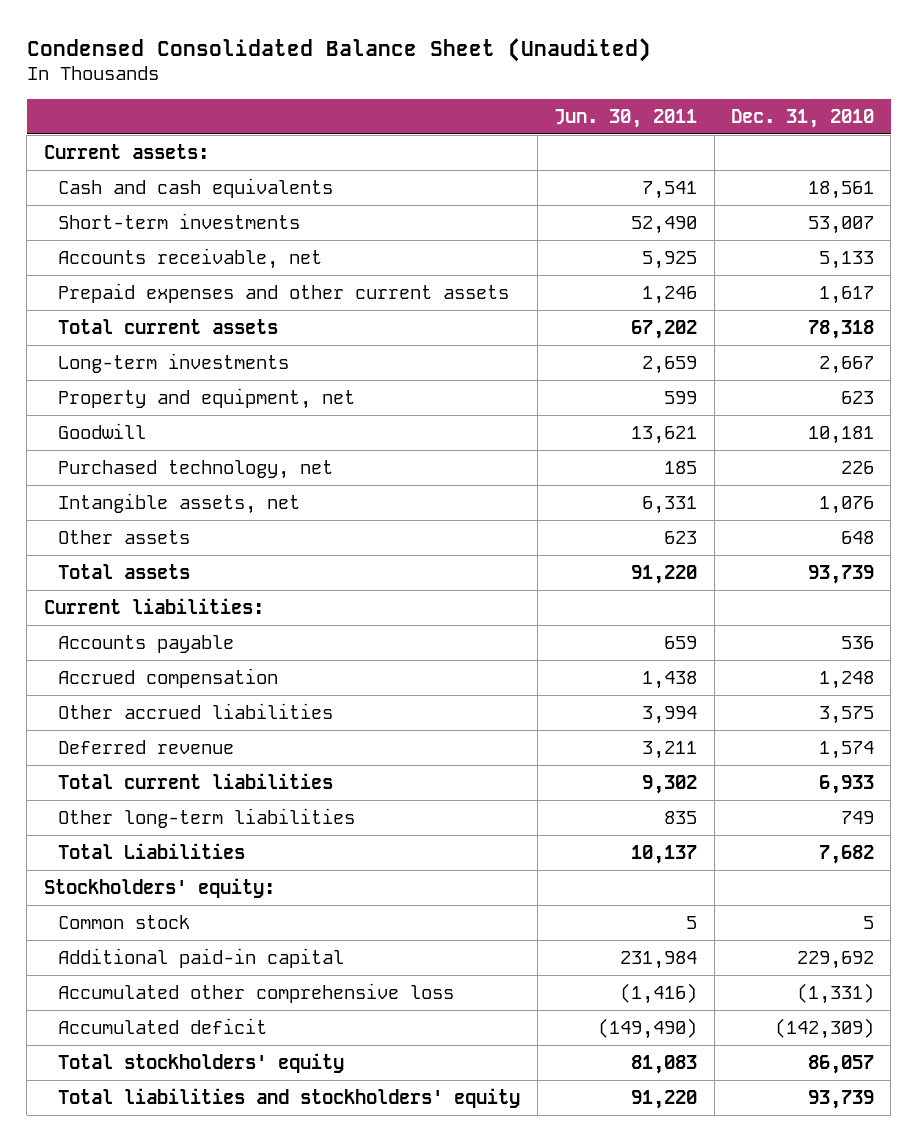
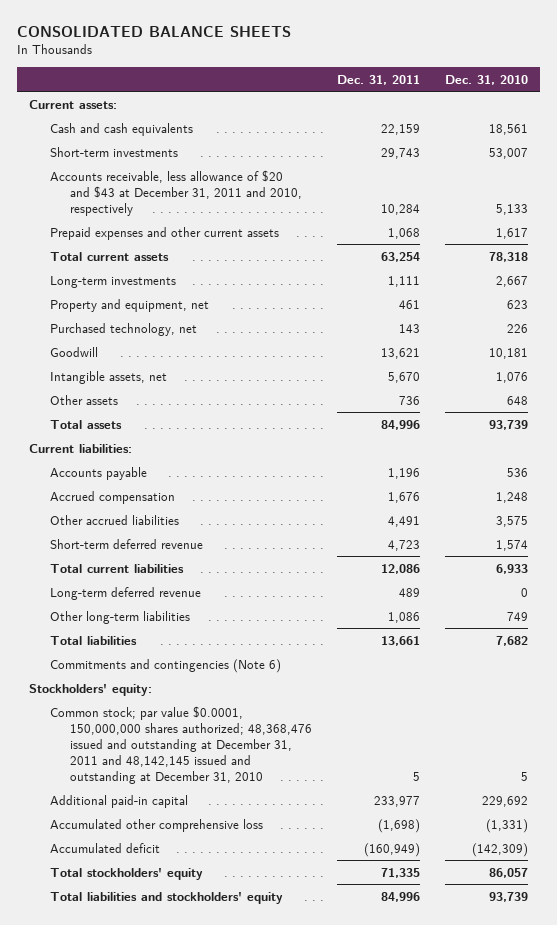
- Condensed Consolidated Balance Sheet (Unaudited)
+ CONSOLIDATED BALANCE SHEETS
- | Jun. 30, 2011 | Dec. 31, 2010
+ | Dec. 31, 2011 | Dec. 31, 2010
- Accounts receivable, net | 5,925 | 5,133
+ Accounts receivable, less allowance of $20 and $43 at December 31, 2011 and 2010, respectively | 10,284 | 5,133
moved down: Goodwill | 13,621 | 10,181
- Deferred revenue | 3,211 | 1,574
+ Short-term deferred revenue | 4,723 | 1,574
+ Long-term deferred revenue | 489 | 0
- Total Liabilities | 10,137 | 7,682
+ Total liabilities | 13,661 | 7,682
+ Commitments and contingencies (Note 6)
- Common stock | 5 | 5
+ Common stock; par value $0.0001, 150,000,000 shares authorized; 48,368,476 issued and outstanding at December 31, 2011 and 48,142,145 issued and outstanding at December 31, 2010 | 5 | 5

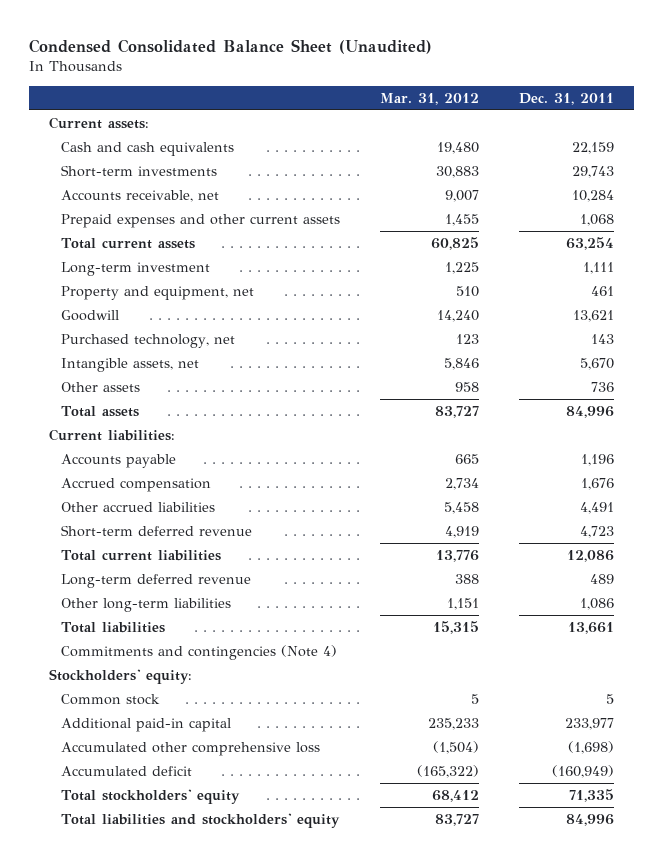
- CONSOLIDATED BALANCE SHEETS
+ Condensed Consolidated Balance Sheet (Unaudited)
- | Dec. 31, 2011 | Dec. 31, 2010
+ | Mar. 31, 2012 | Dec. 31, 2011
- Accounts receivable, less allowance of $20 and $43 at December 31, 2011 and 2010, respectively | 10,284 | 5,133
+ Accounts receivable, net | 9,007 | 10,284
- Long-term investments | 1,111 | 2,667
+ Long-term investment | 1,225 | 1,111
moved down: Purchased technology, net | 123 | 143
- Commitments and contingencies (Note 6)
+ Commitments and contingencies (Note 4)
- Common stock; par value $0.0001, 150,000,000 shares authorized; 48,368,476 issued and outstanding at December 31, 2011 and 48,142,145 issued and outstanding at December 31, 2010 | 5 | 5
+ Common stock | 5 | 5

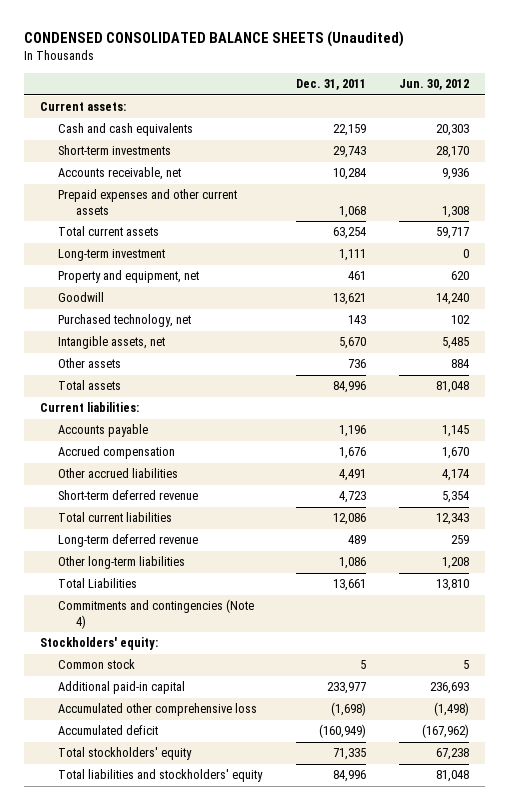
- Condensed Consolidated Balance Sheet (Unaudited)
+ CONDENSED CONSOLIDATED BALANCE SHEETS (Unaudited)
- | Mar. 31, 2012 | Dec. 31, 2011
+ | Dec. 31, 2011 | Jun. 30, 2012
- Total liabilities | 15,315 | 13,661
+ Total Liabilities | 13,661 | 13,810

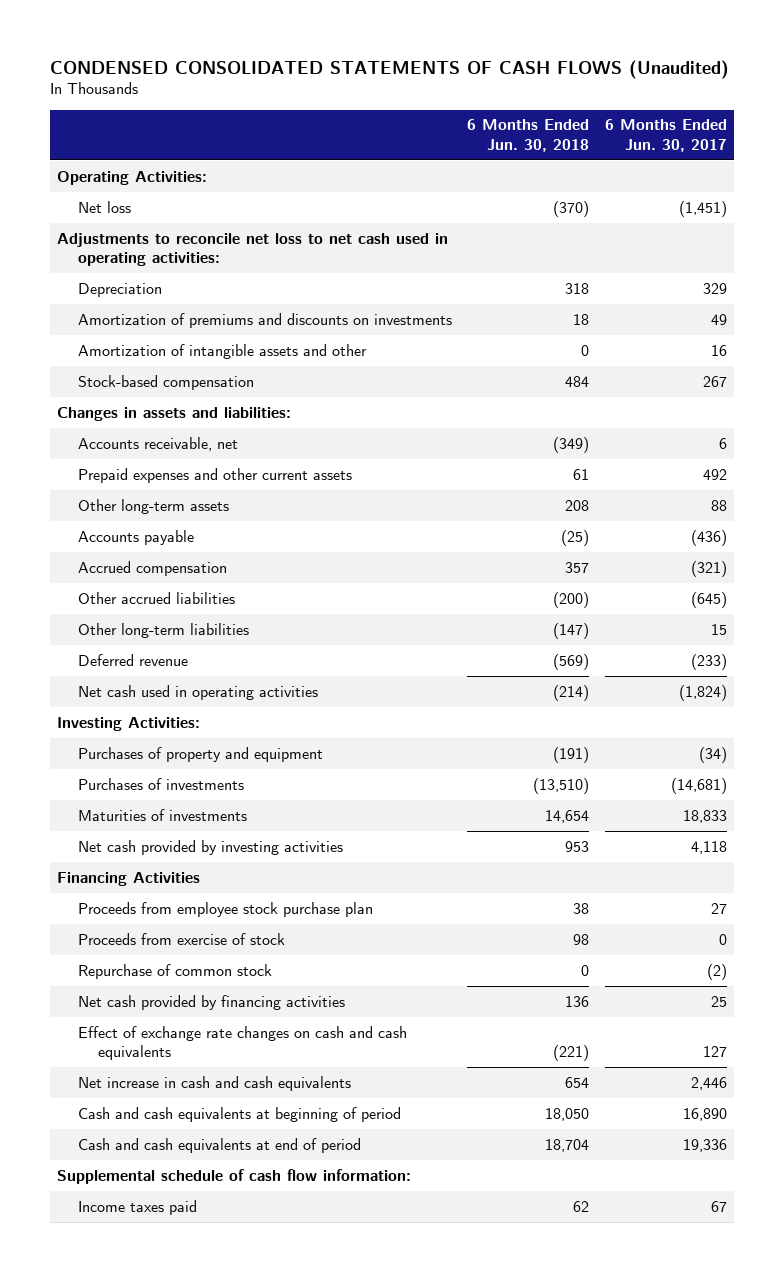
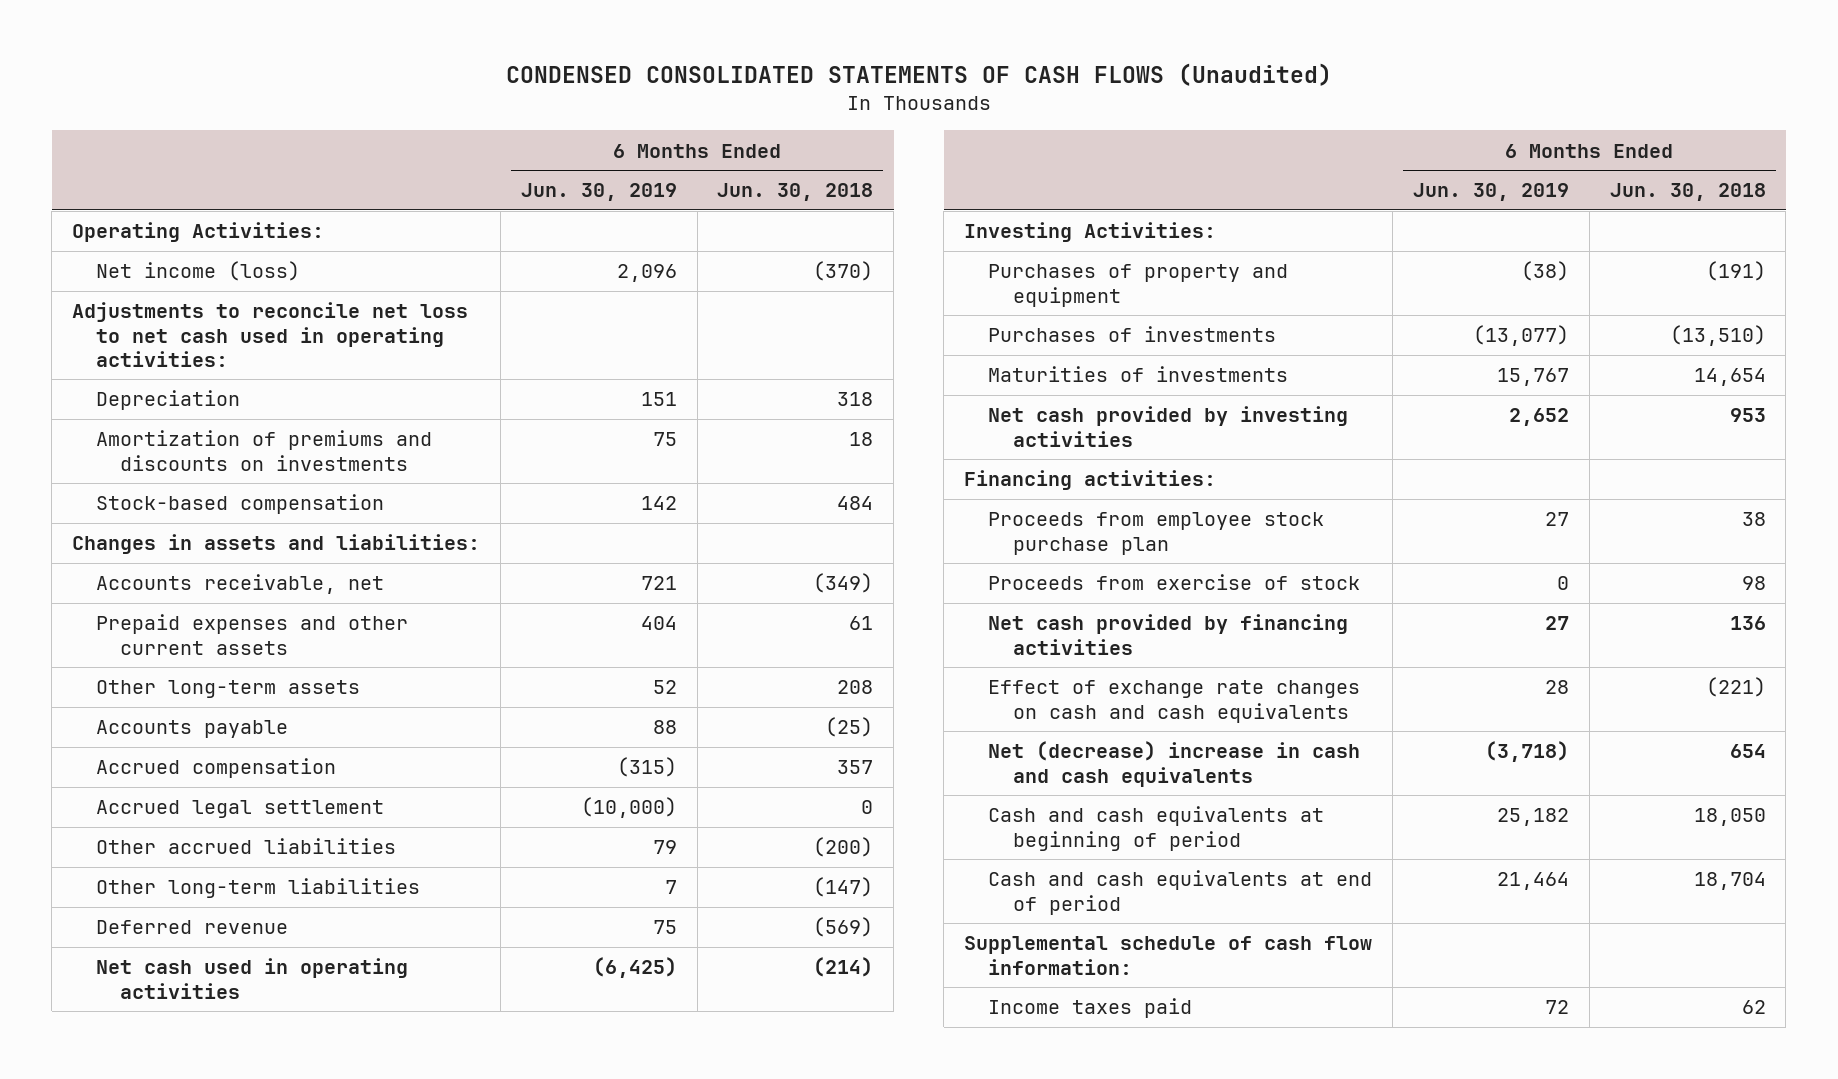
- | 6 Months Ended Jun. 30, 2018 | 6 Months Ended Jun. 30, 2017
+ | 6 Months Ended Jun. 30, 2019 | 6 Months Ended Jun. 30, 2018
- Net loss | (370) | (1,451)
+ Net income (loss) | 2,096 | (370)
- Amortization of intangible assets and other | 0 | 16
+ Accrued legal settlement | (10,000) | 0
- Financing Activities
+ Financing activities:
- Repurchase of common stock | 0 | (2)
- Net increase in cash and cash equivalents | 654 | 2,446
+ Net (decrease) increase in cash and cash equivalents | (3,718) | 654

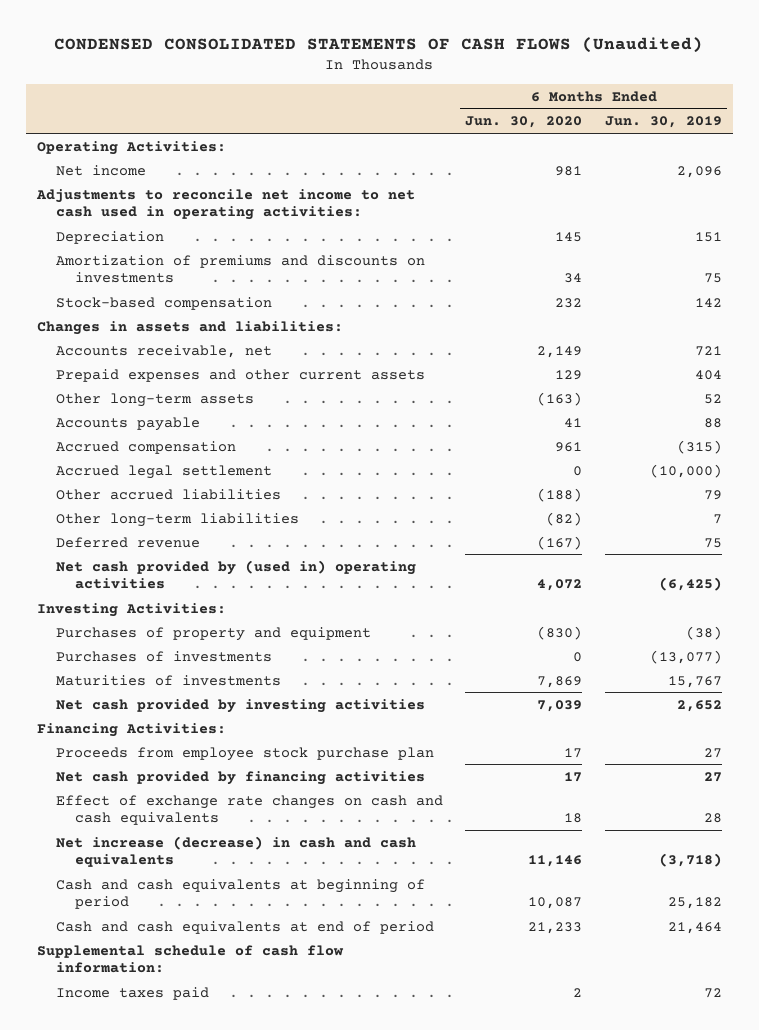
- | 6 Months Ended Jun. 30, 2019 | 6 Months Ended Jun. 30, 2018
+ | 6 Months Ended Jun. 30, 2020 | 6 Months Ended Jun. 30, 2019
- Net income (loss) | 2,096 | (370)
- Adjustments to reconcile net loss to net cash used in operating activities:
+ Net income | 981 | 2,096
+ Adjustments to reconcile net income to net cash used in operating activities:
- Net cash used in operating activities | (6,425) | (214)
+ Net cash provided by (used in) operating activities | 4,072 | (6,425)
- Financing activities:
+ Financing Activities:
- Proceeds from exercise of stock | 0 | 98
- Net (decrease) increase in cash and cash equivalents | (3,718) | 654
+ Net increase (decrease) in cash and cash equivalents | 11,146 | (3,718)

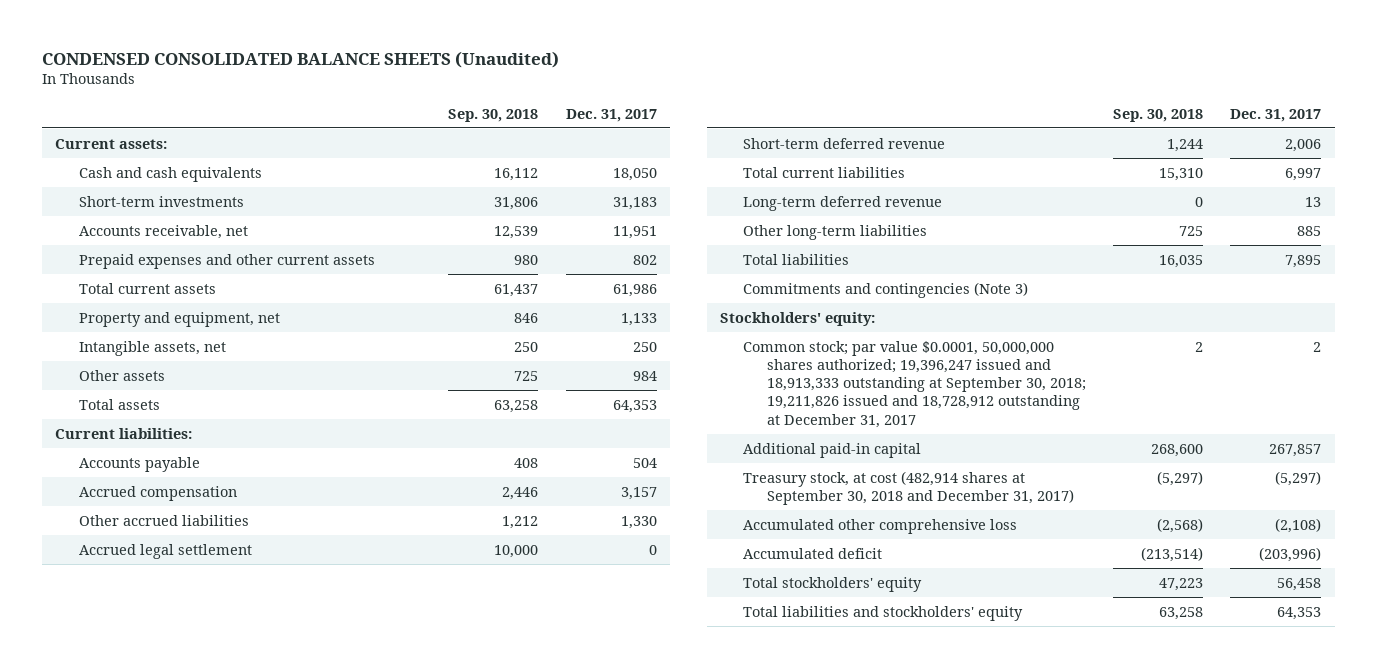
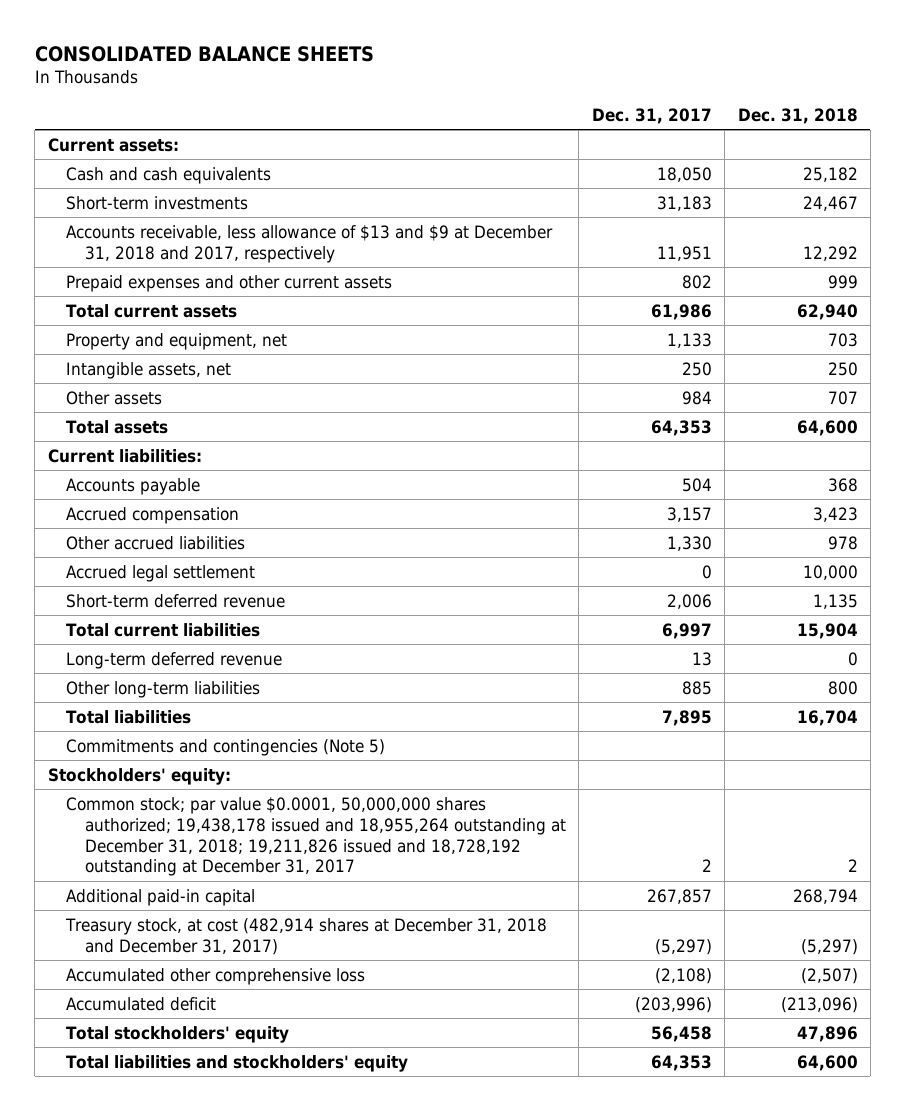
- CONDENSED CONSOLIDATED BALANCE SHEETS (Unaudited)
+ CONSOLIDATED BALANCE SHEETS
- | Sep. 30, 2018 | Dec. 31, 2017
+ | Dec. 31, 2017 | Dec. 31, 2018
- Accounts receivable, net | 12,539 | 11,951
+ Accounts receivable, less allowance of $13 and $9 at December 31, 2018 and 2017, respectively | 11,951 | 12,292
- Commitments and contingencies (Note 3)
+ Commitments and contingencies (Note 5)
- Common stock; par value $0.0001, 50,000,000 shares authorized; 19,396,247 issued and 18,913,333 outstanding at September 30, 2018; 19,211,826 issued and 18,728,912 outstanding at December 31, 2017 | 2 | 2
+ Common stock; par value $0.0001, 50,000,000 shares authorized; 19,438,178 issued and 18,955,264 outstanding at December 31, 2018; 19,211,826 issued and 18,728,192 outstanding at December 31, 2017 | 2 | 2
- Treasury stock, at cost (482,914 shares at September 30, 2018 and December 31, 2017) | (5,297) | (5,297)
+ Treasury stock, at cost (482,914 shares at December 31, 2018 and December 31, 2017) | (5,297) | (5,297)

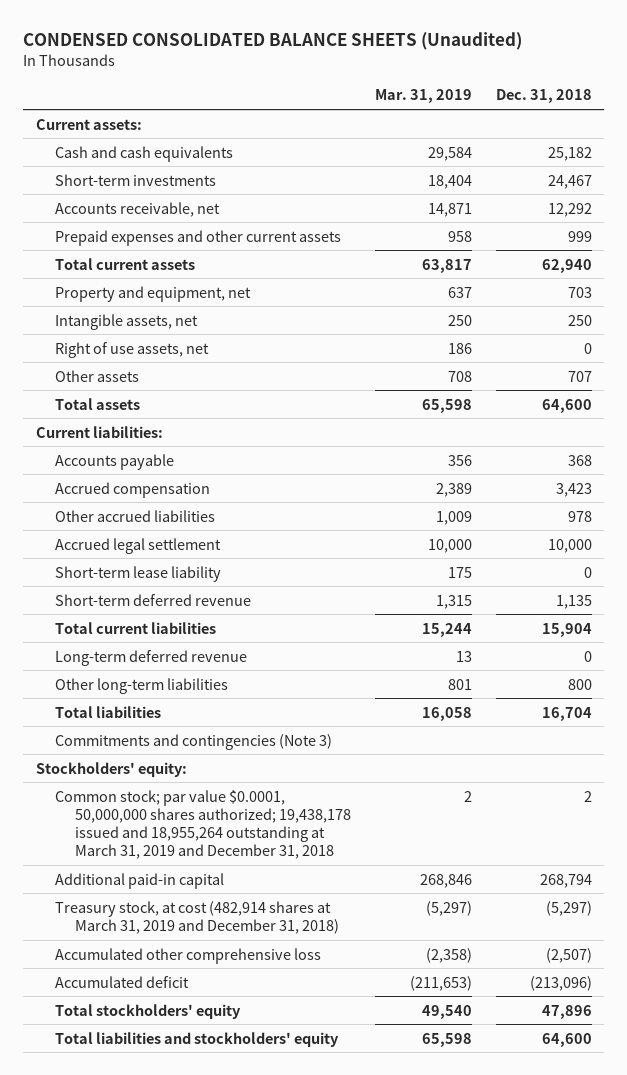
- CONSOLIDATED BALANCE SHEETS
+ CONDENSED CONSOLIDATED BALANCE SHEETS (Unaudited)
- | Dec. 31, 2017 | Dec. 31, 2018
+ | Mar. 31, 2019 | Dec. 31, 2018
- Accounts receivable, less allowance of $13 and $9 at December 31, 2018 and 2017, respectively | 11,951 | 12,292
+ Accounts receivable, net | 14,871 | 12,292
+ Right of use assets, net | 186 | 0
+ Short-term lease liability | 175 | 0
- Commitments and contingencies (Note 5)
+ Commitments and contingencies (Note 3)
- Common stock; par value $0.0001, 50,000,000 shares authorized; 19,438,178 issued and 18,955,264 outstanding at December 31, 2018; 19,211,826 issued and 18,728,192 outstanding at December 31, 2017 | 2 | 2
+ Common stock; par value $0.0001, 50,000,000 shares authorized; 19,438,178 issued and 18,955,264 outstanding at March 31, 2019 and December 31, 2018 | 2 | 2
- Treasury stock, at cost (482,914 shares at December 31, 2018 and December 31, 2017) | (5,297) | (5,297)
+ Treasury stock, at cost (482,914 shares at March 31, 2019 and December 31, 2018) | (5,297) | (5,297)

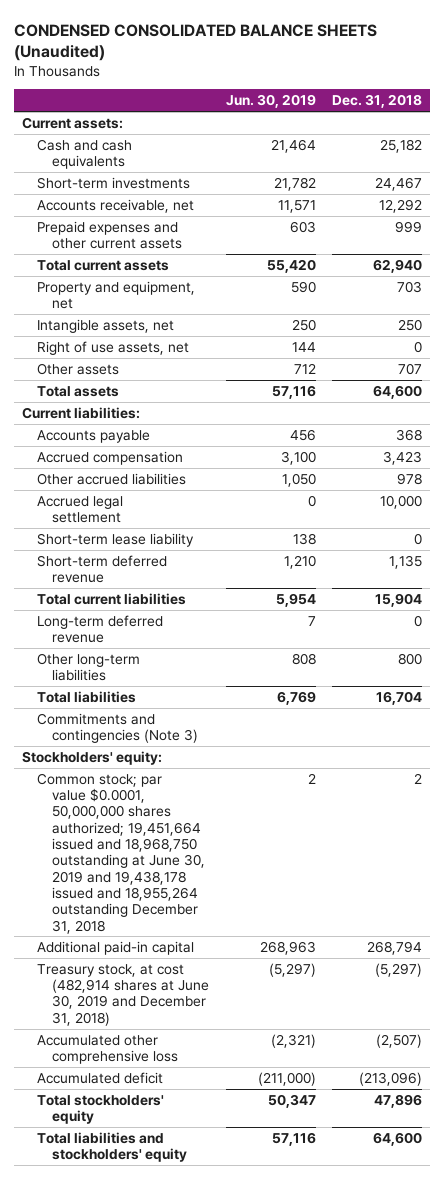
- | Mar. 31, 2019 | Dec. 31, 2018
+ | Jun. 30, 2019 | Dec. 31, 2018
- Common stock; par value $0.0001, 50,000,000 shares authorized; 19,438,178 issued and 18,955,264 outstanding at March 31, 2019 and December 31, 2018 | 2 | 2
+ Common stock; par value $0.0001, 50,000,000 shares authorized; 19,451,664 issued and 18,968,750 outstanding at June 30, 2019 and 19,438,178 issued and 18,955,264 outstanding December 31, 2018 | 2 | 2
- Treasury stock, at cost (482,914 shares at March 31, 2019 and December 31, 2018) | (5,297) | (5,297)
+ Treasury stock, at cost (482,914 shares at June 30, 2019 and December 31, 2018) | (5,297) | (5,297)

